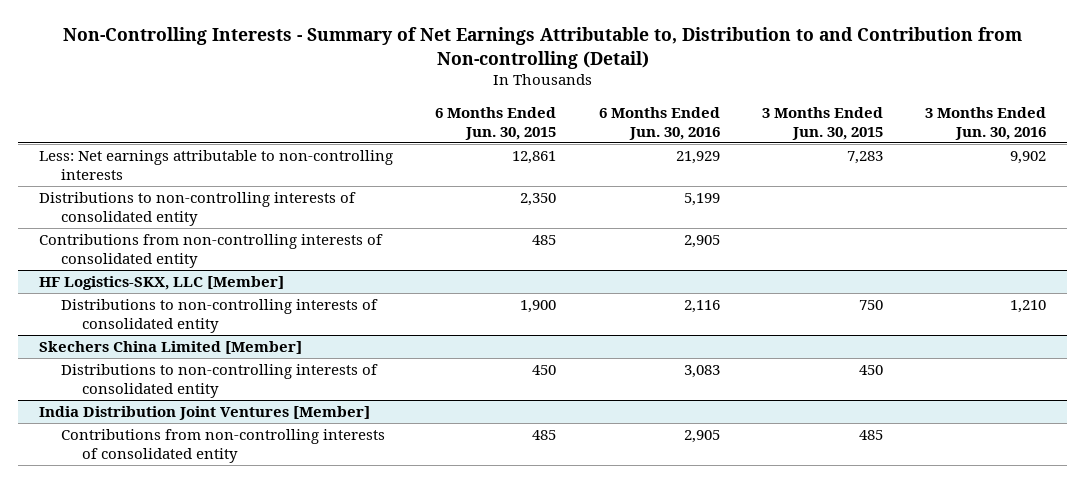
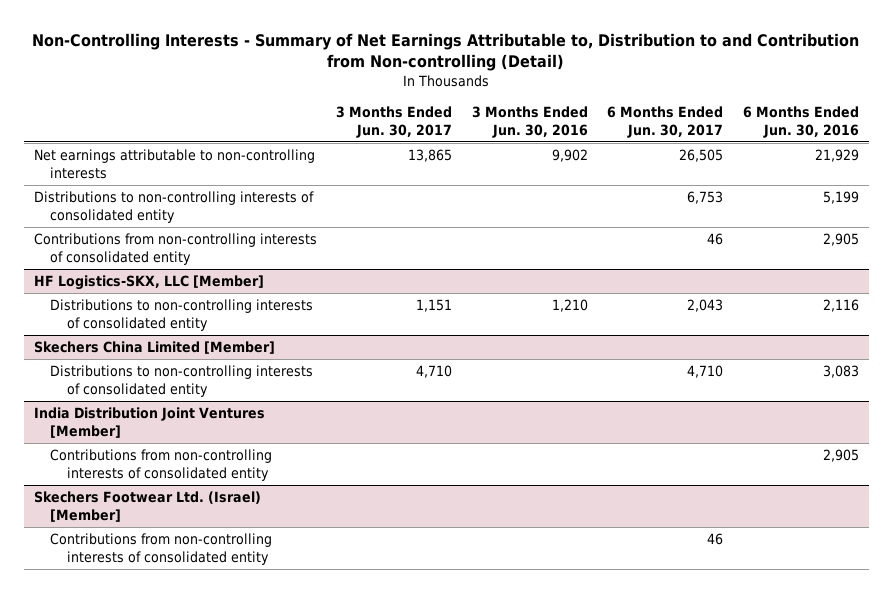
- | 6 Months Ended Jun. 30, 2015 | 6 Months Ended Jun. 30, 2016 | 3 Months Ended Jun. 30, 2015 | 3 Months Ended Jun. 30, 2016
+ | 3 Months Ended Jun. 30, 2017 | 3 Months Ended Jun. 30, 2016 | 6 Months Ended Jun. 30, 2017 | 6 Months Ended Jun. 30, 2016
- Less: Net earnings attributable to non-controlling interests | 12,861 | 21,929 | 7,283 | 9,902
+ Net earnings attributable to non-controlling interests | 13,865 | 9,902 | 26,505 | 21,929
+ Skechers Footwear Ltd. (Israel) [Member]
+ Contributions from non-controlling interests of consolidated entity | | | 46 |

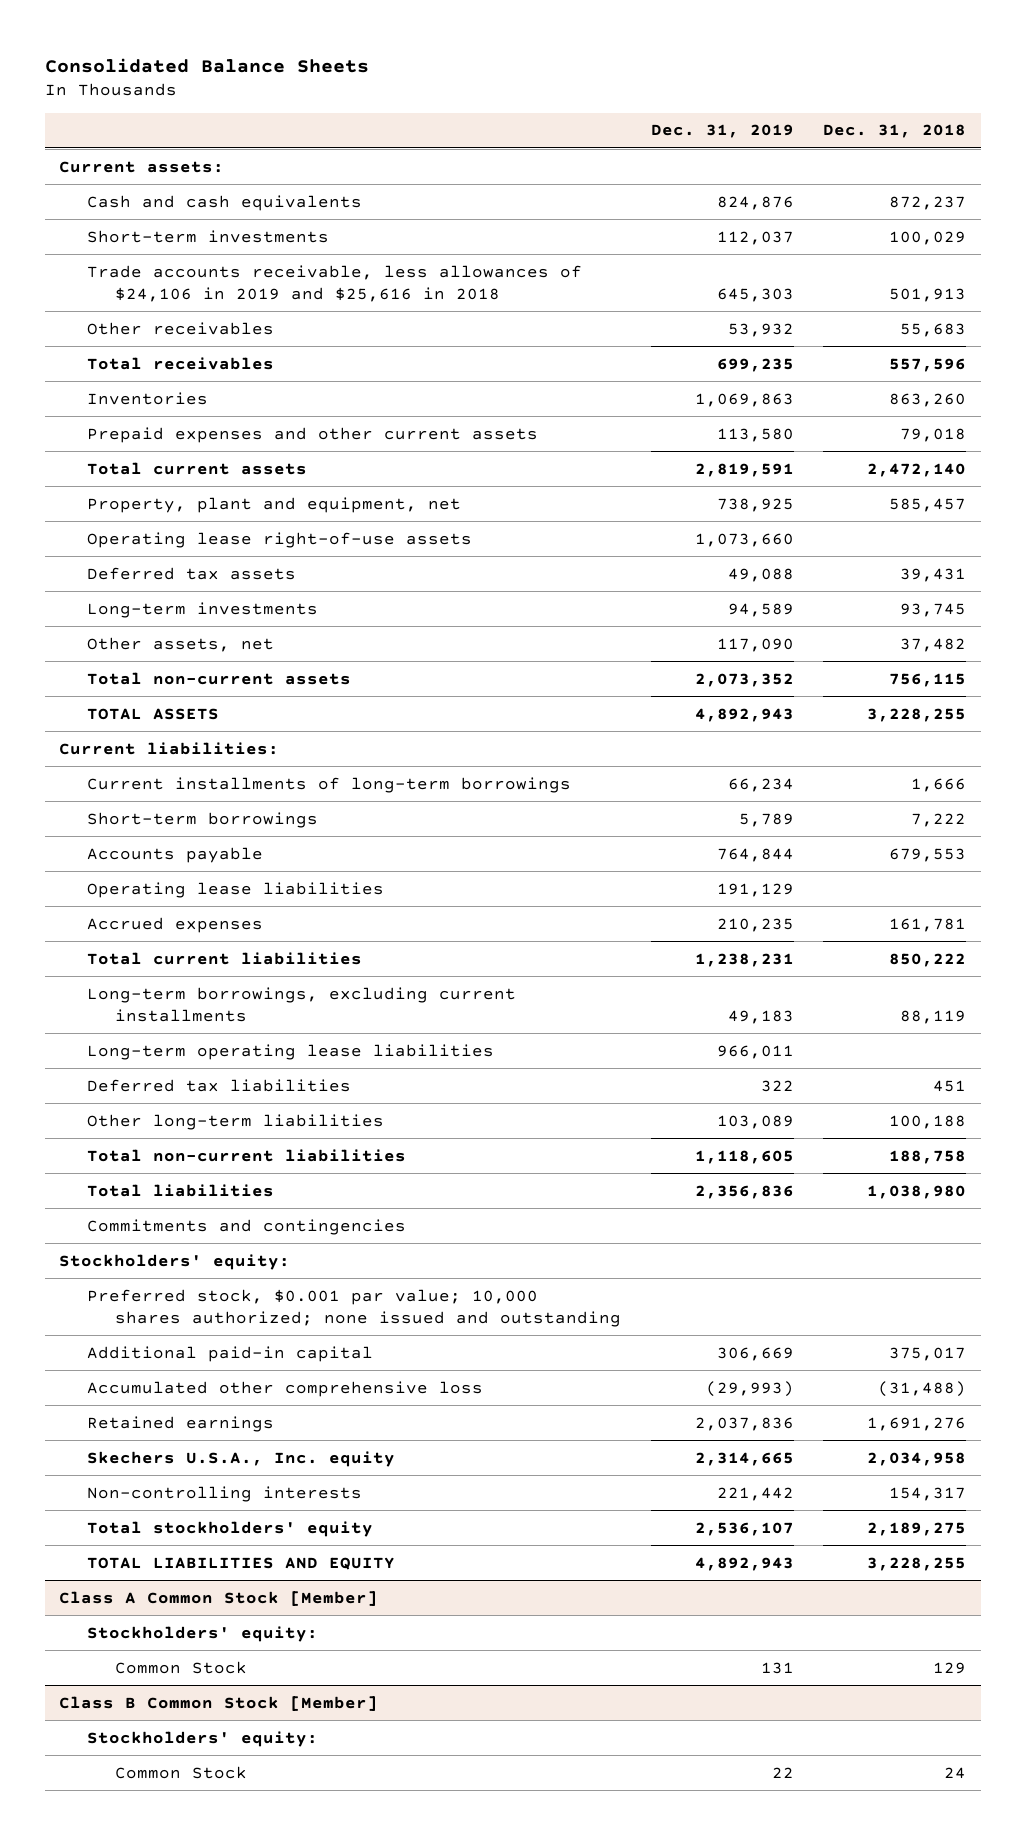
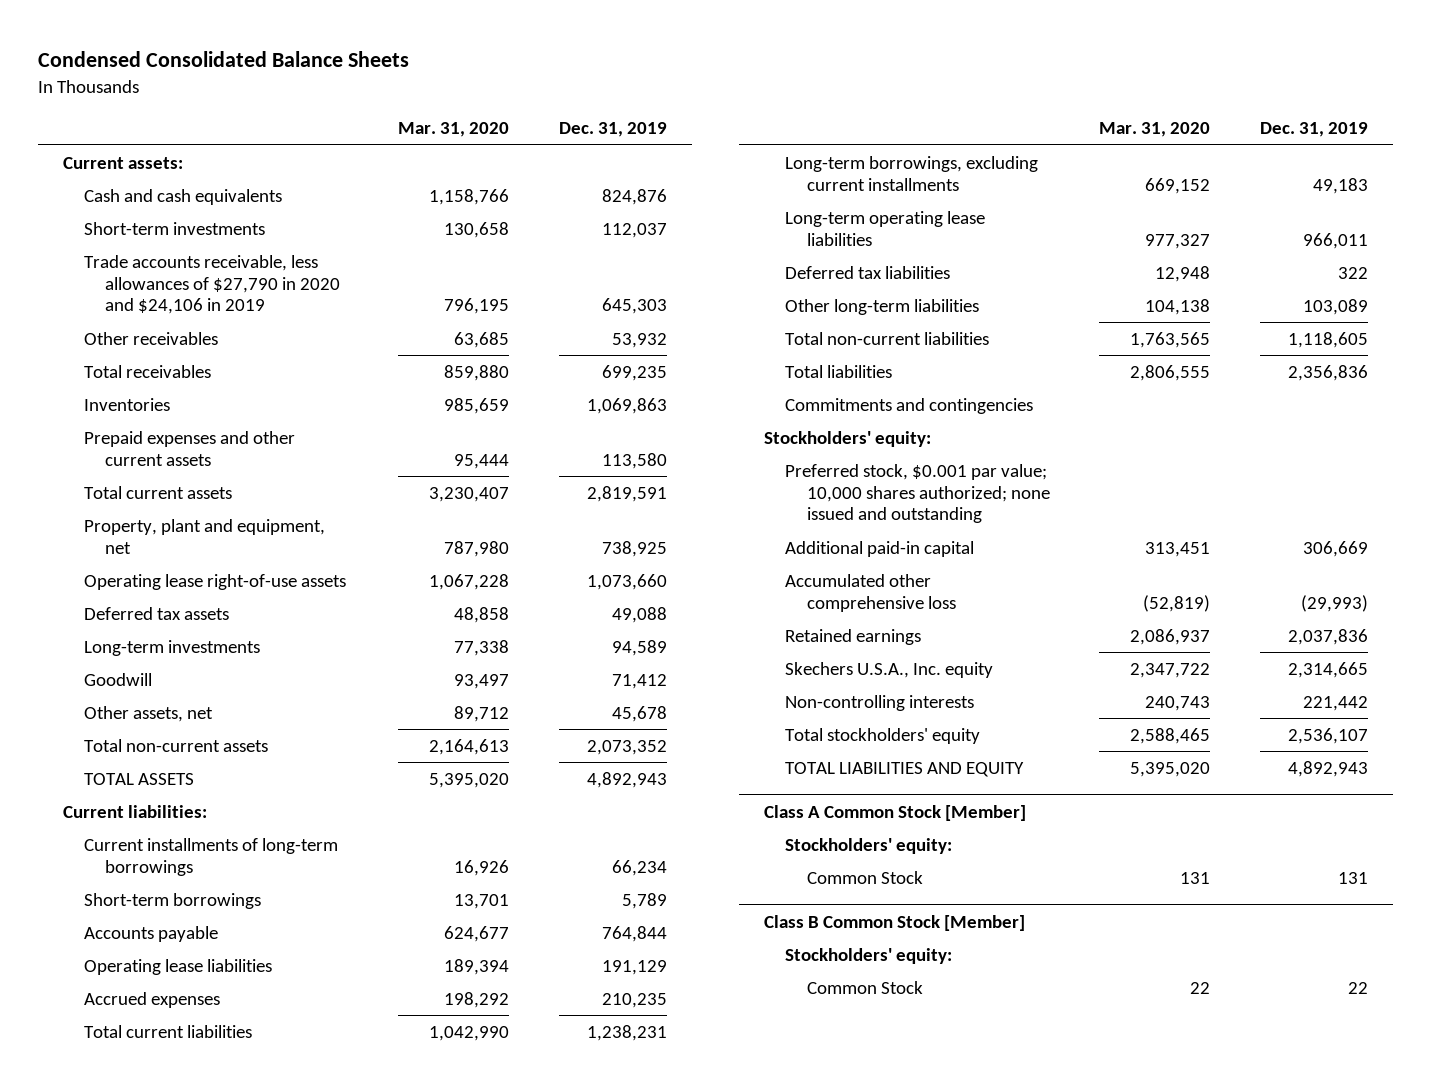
- Consolidated Balance Sheets
+ Condensed Consolidated Balance Sheets
- | Dec. 31, 2019 | Dec. 31, 2018
+ | Mar. 31, 2020 | Dec. 31, 2019
- Trade accounts receivable, less allowances of $24,106 in 2019 and $25,616 in 2018 | 645,303 | 501,913
+ Trade accounts receivable, less allowances of $27,790 in 2020 and $24,106 in 2019 | 796,195 | 645,303
- Other assets, net | 117,090 | 37,482
+ Goodwill | 93,497 | 71,412
+ Other assets, net | 89,712 | 45,678

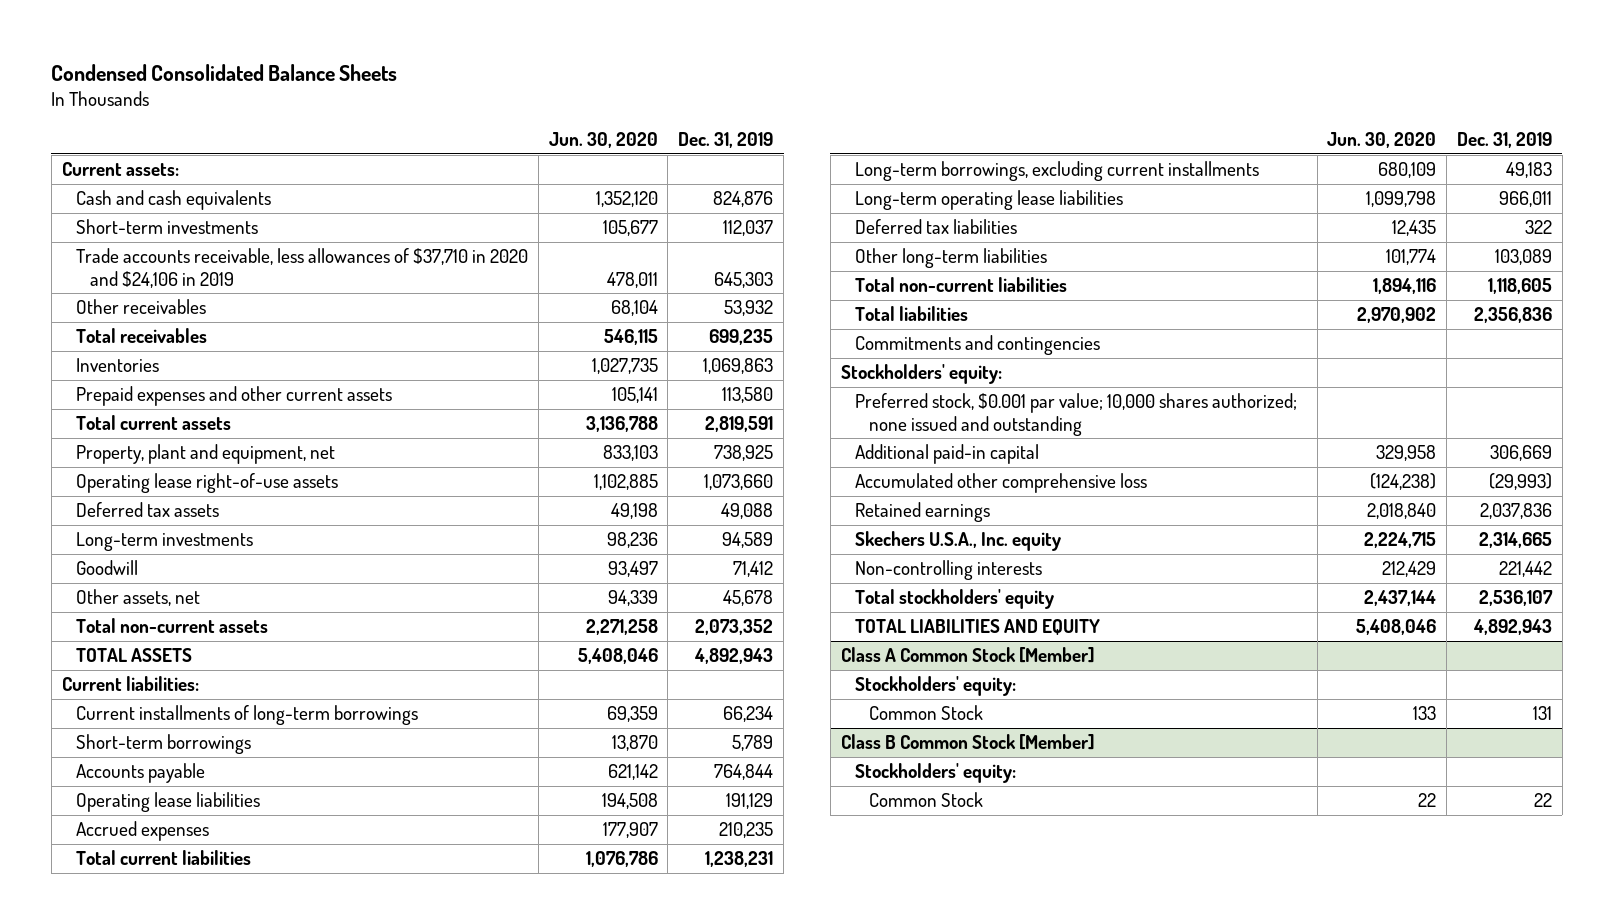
- | Mar. 31, 2020 | Dec. 31, 2019
+ | Jun. 30, 2020 | Dec. 31, 2019
- Trade accounts receivable, less allowances of $27,790 in 2020 and $24,106 in 2019 | 796,195 | 645,303
+ Trade accounts receivable, less allowances of $37,710 in 2020 and $24,106 in 2019 | 478,011 | 645,303

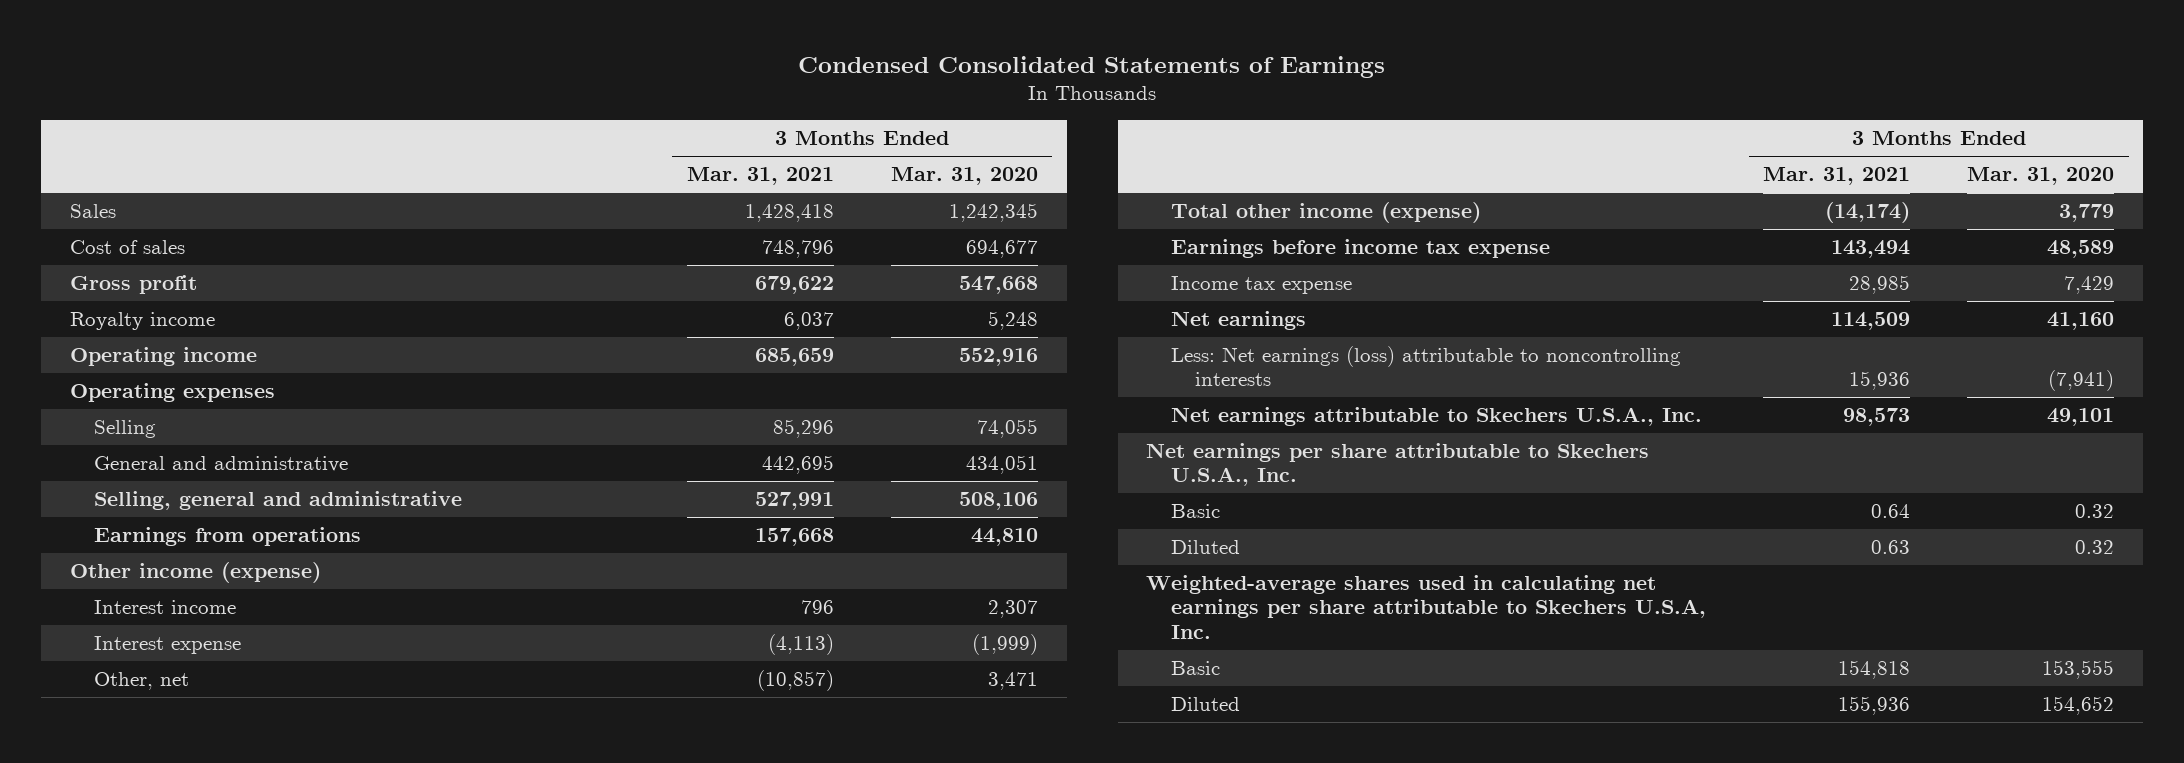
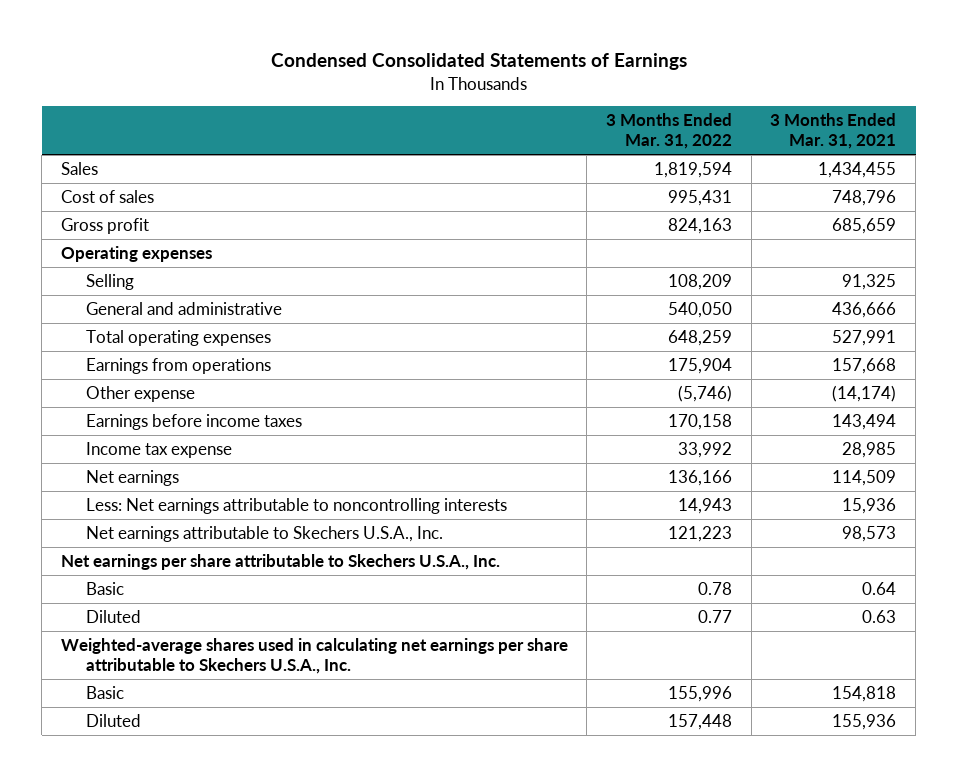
- | 3 Months Ended Mar. 31, 2021 | 3 Months Ended Mar. 31, 2020
+ | 3 Months Ended Mar. 31, 2022 | 3 Months Ended Mar. 31, 2021
- Sales | 1,428,418 | 1,242,345
+ Sales | 1,819,594 | 1,434,455
- Gross profit | 679,622 | 547,668
- Royalty income | 6,037 | 5,248
- Operating income | 685,659 | 552,916
+ Gross profit | 824,163 | 685,659
- Selling | 85,296 | 74,055
- General and administrative | 442,695 | 434,051
- Selling, general and administrative | 527,991 | 508,106
+ Selling | 108,209 | 91,325
+ General and administrative | 540,050 | 436,666
+ Total operating expenses | 648,259 | 527,991
- Other income (expense)
- Interest income | 796 | 2,307
- Interest expense | (4,113) | (1,999)
- Other, net | (10,857) | 3,471
- Total other income (expense) | (14,174) | 3,779
- Earnings before income tax expense | 143,494 | 48,589
+ Other expense | (5,746) | (14,174)
+ Earnings before income taxes | 170,158 | 143,494
- Less: Net earnings (loss) attributable to noncontrolling interests | 15,936 | (7,941)
+ Less: Net earnings attributable to noncontrolling interests | 14,943 | 15,936
- Weighted-average shares used in calculating net earnings per share attributable to Skechers U.S.A, Inc.
+ Weighted-average shares used in calculating net earnings per share attributable to Skechers U.S.A., Inc.

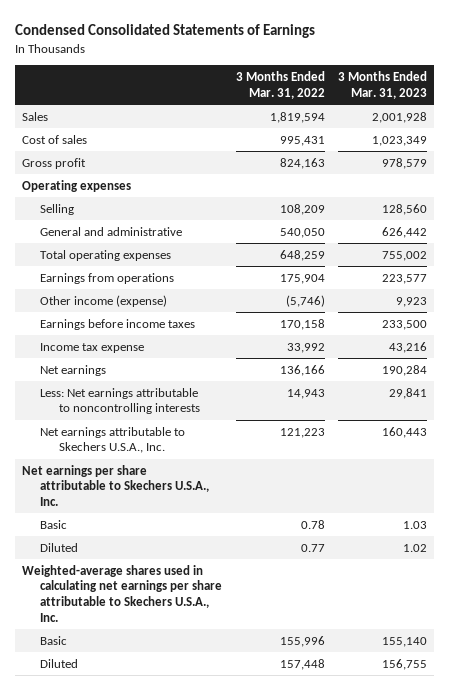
- | 3 Months Ended Mar. 31, 2022 | 3 Months Ended Mar. 31, 2021
+ | 3 Months Ended Mar. 31, 2022 | 3 Months Ended Mar. 31, 2023
- Other expense | (5,746) | (14,174)
+ Other income (expense) | (5,746) | 9,923

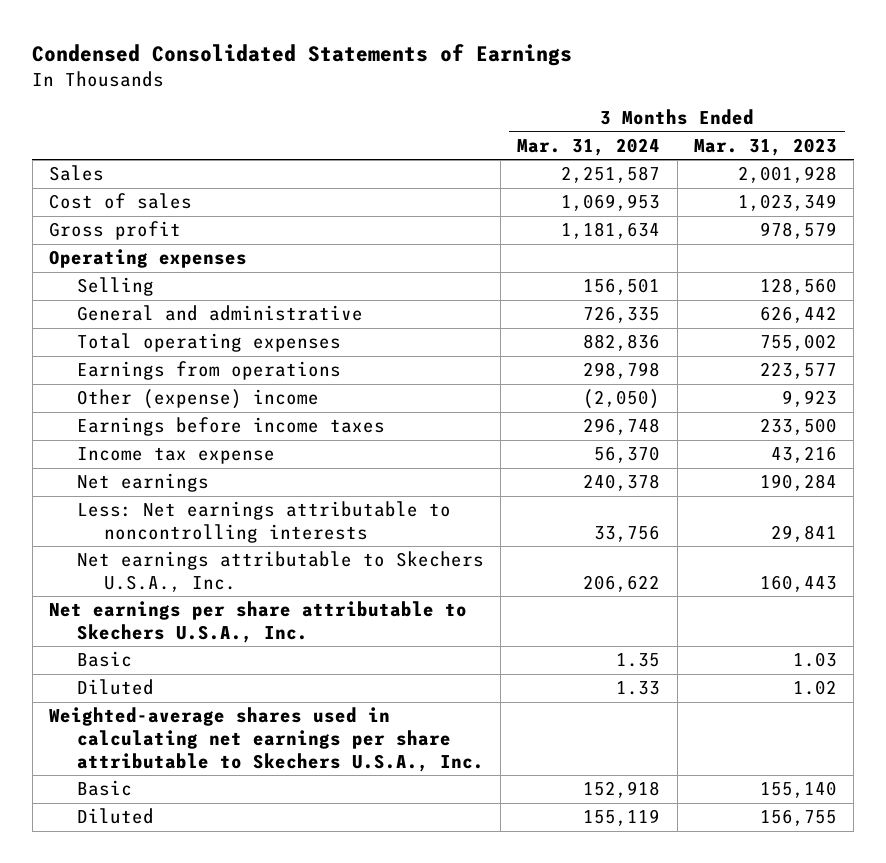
- | 3 Months Ended Mar. 31, 2022 | 3 Months Ended Mar. 31, 2023
+ | 3 Months Ended Mar. 31, 2024 | 3 Months Ended Mar. 31, 2023
- Other income (expense) | (5,746) | 9,923
+ Other (expense) income | (2,050) | 9,923

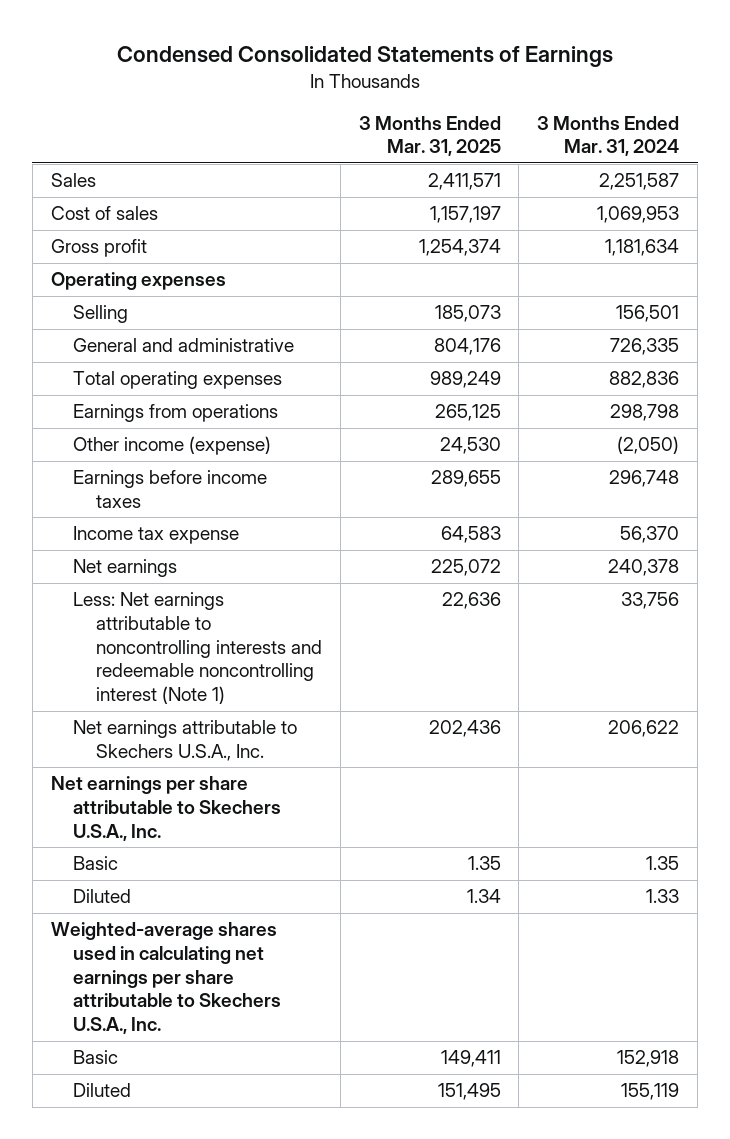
- | 3 Months Ended Mar. 31, 2024 | 3 Months Ended Mar. 31, 2023
+ | 3 Months Ended Mar. 31, 2025 | 3 Months Ended Mar. 31, 2024
- Other (expense) income | (2,050) | 9,923
+ Other income (expense) | 24,530 | (2,050)
- Less: Net earnings attributable to noncontrolling interests | 33,756 | 29,841
+ Less: Net earnings attributable to noncontrolling interests and redeemable noncontrolling interest (Note 1) | 22,636 | 33,756

